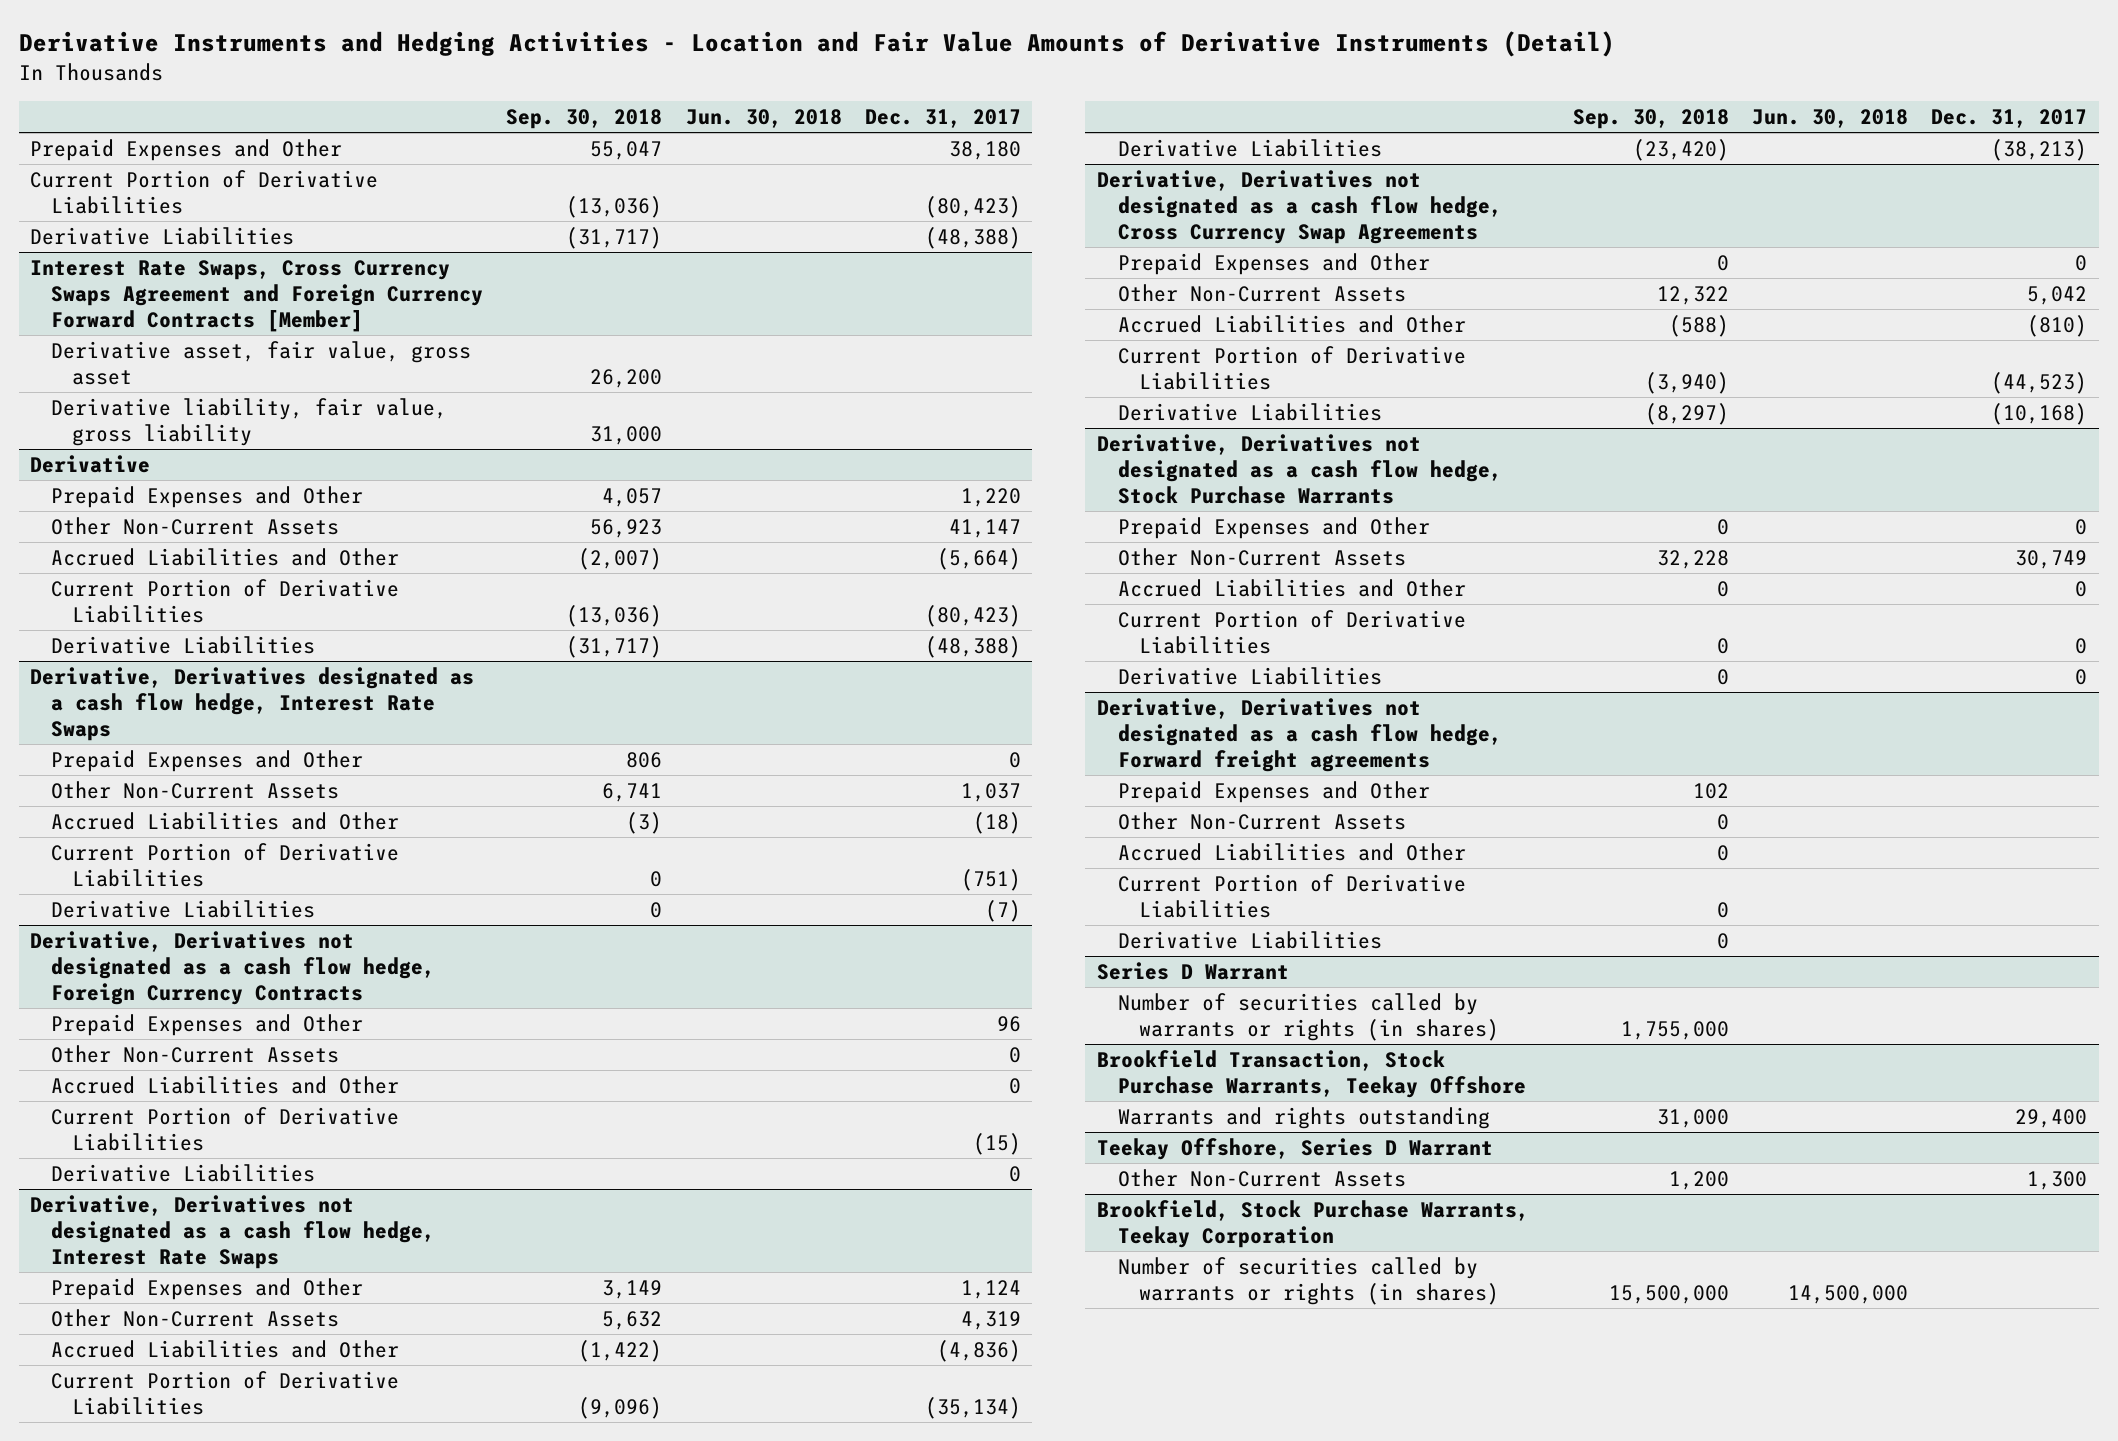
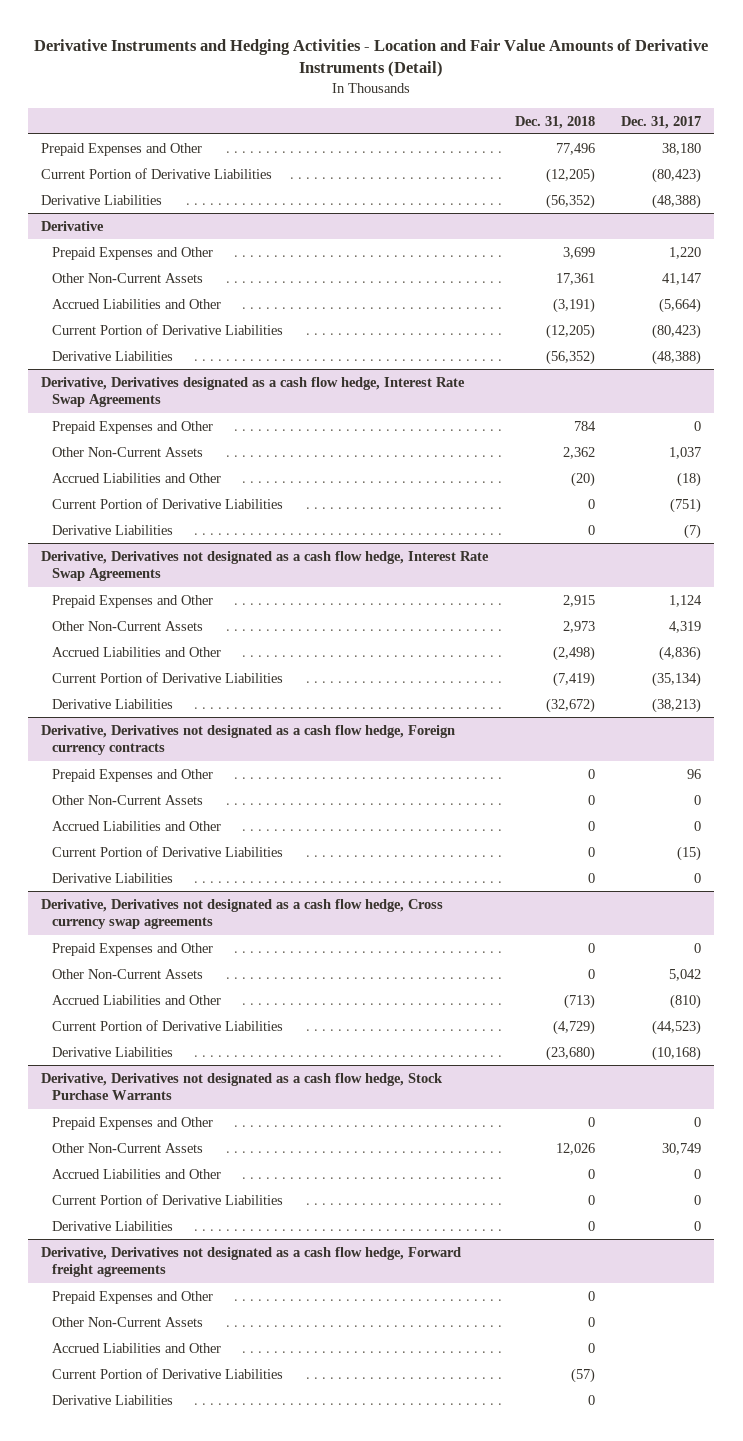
- | Sep. 30, 2018 | Jun. 30, 2018 | Dec. 31, 2017
+ | Dec. 31, 2018 | Dec. 31, 2017
- Interest Rate Swaps, Cross Currency Swaps Agreement and Foreign Currency Forward Contracts [Member]
- Derivative asset, fair value, gross asset | 26,200 | |
- Derivative liability, fair value, gross liability | 31,000 | |
- Derivative, Derivatives designated as a cash flow hedge, Interest Rate Swaps
+ Derivative, Derivatives designated as a cash flow hedge, Interest Rate Swap Agreements
- Derivative, Derivatives not designated as a cash flow hedge, Foreign Currency Contracts
- Prepaid Expenses and Other | | | 96
- Other Non-Current Assets | | | 0
- Accrued Liabilities and Other | | | 0
- Current Portion of Derivative Liabilities | | | (15)
- Derivative Liabilities | | | 0
- Derivative, Derivatives not designated as a cash flow hedge, Interest Rate Swaps
+ Derivative, Derivatives not designated as a cash flow hedge, Interest Rate Swap Agreements
- Derivative, Derivatives not designated as a cash flow hedge, Cross Currency Swap Agreements
+ Derivative, Derivatives not designated as a cash flow hedge, Foreign currency contracts
+ Prepaid Expenses and Other | 0 | 96
+ Other Non-Current Assets | 0 | 0
+ Accrued Liabilities and Other | 0 | 0
+ Current Portion of Derivative Liabilities | 0 | (15)
+ Derivative Liabilities | 0 | 0
+ Derivative, Derivatives not designated as a cash flow hedge, Cross currency swap agreements
- Series D Warrant
- Number of securities called by warrants or rights (in shares) | 1,755,000 | |
- Brookfield Transaction, Stock Purchase Warrants, Teekay Offshore
- Warrants and rights outstanding | 31,000 | | 29,400
- Teekay Offshore, Series D Warrant
- Other Non-Current Assets | 1,200 | | 1,300
- Brookfield, Stock Purchase Warrants, Teekay Corporation
- Number of securities called by warrants or rights (in shares) | 15,500,000 | 14,500,000 |

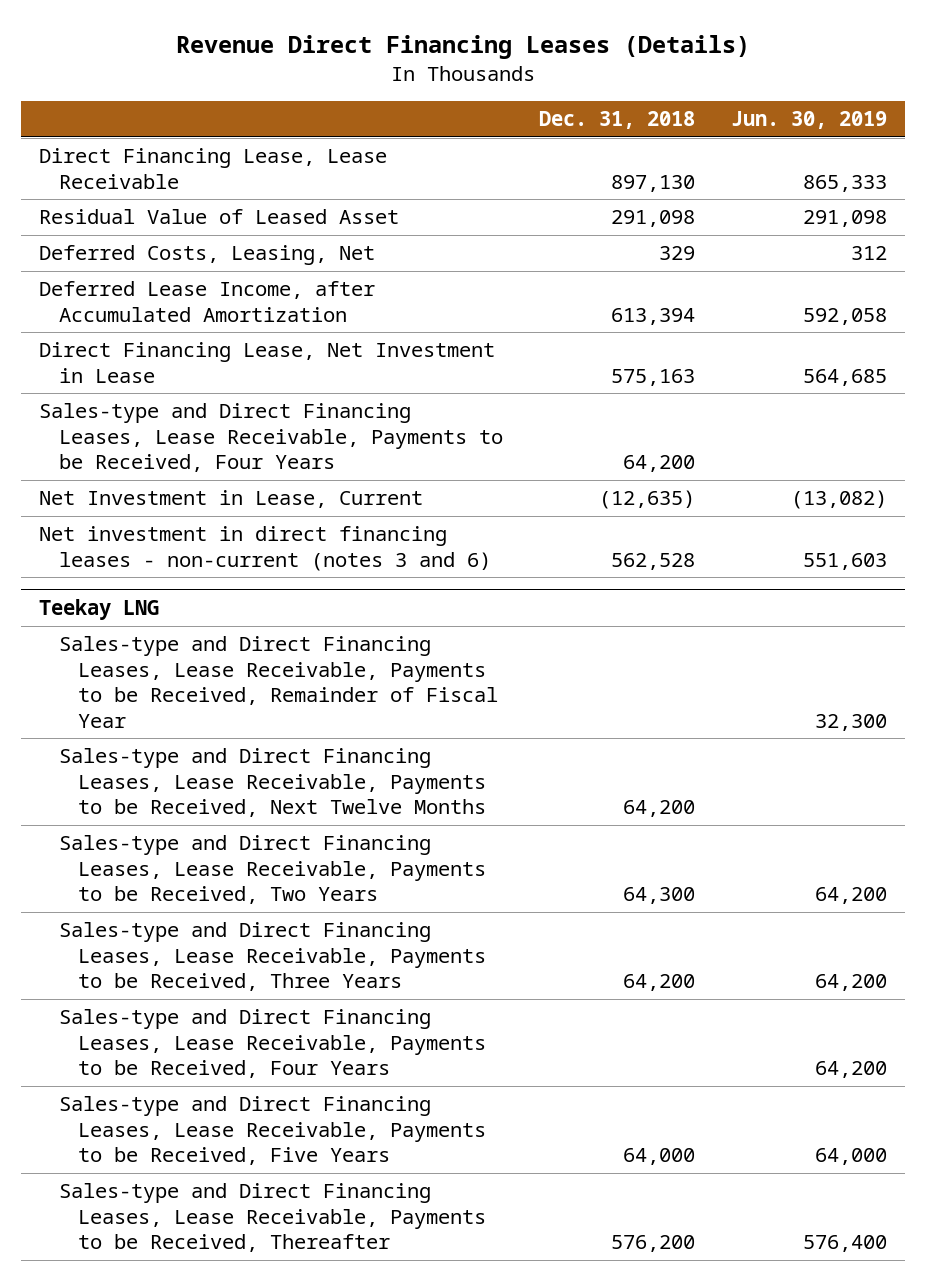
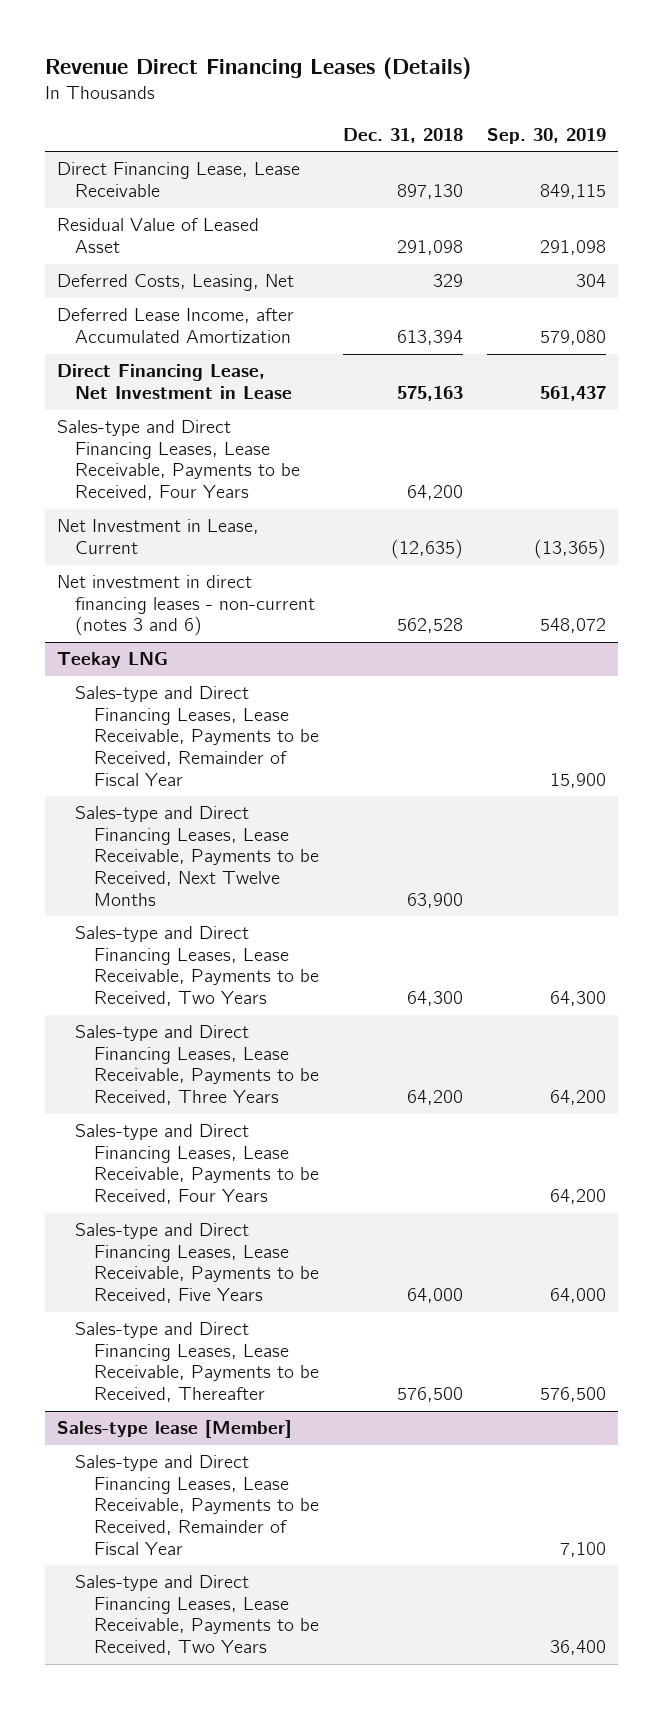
- | Dec. 31, 2018 | Jun. 30, 2019
+ | Dec. 31, 2018 | Sep. 30, 2019
@ Teekay LNG
- Sales-type and Direct Financing Leases, Lease Receivable, Payments to be Received, Next Twelve Months | 64,200 |
+ Sales-type and Direct Financing Leases, Lease Receivable, Payments to be Received, Next Twelve Months | 63,900 |
- Sales-type and Direct Financing Leases, Lease Receivable, Payments to be Received, Thereafter | 576,200 | 576,400
+ Sales-type and Direct Financing Leases, Lease Receivable, Payments to be Received, Thereafter | 576,500 | 576,500
+ Sales-type lease [Member]
+ Sales-type and Direct Financing Leases, Lease Receivable, Payments to be Received, Remainder of Fiscal Year | | 7,100
+ Sales-type and Direct Financing Leases, Lease Receivable, Payments to be Received, Two Years | | 36,400

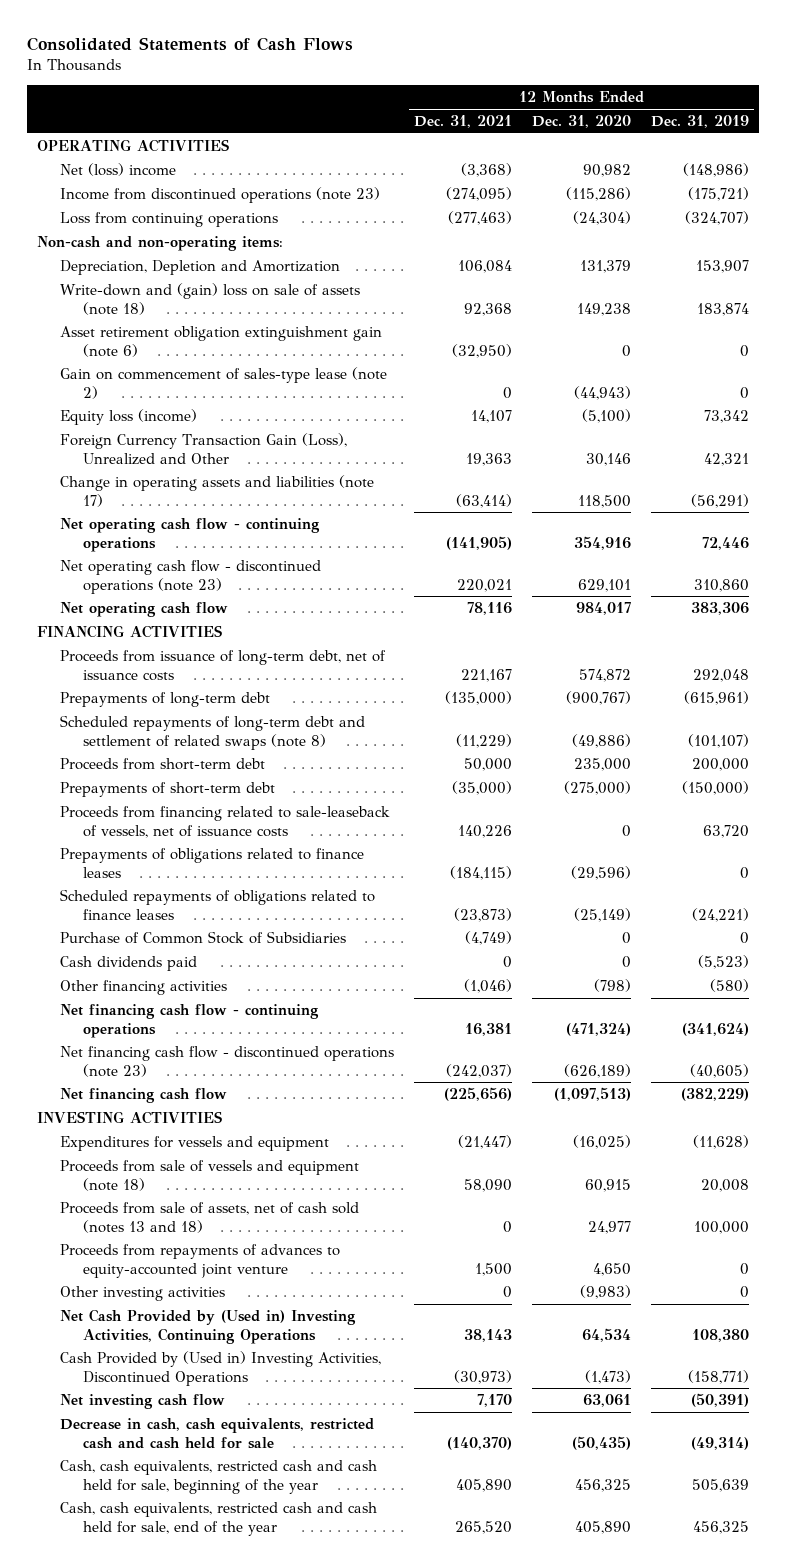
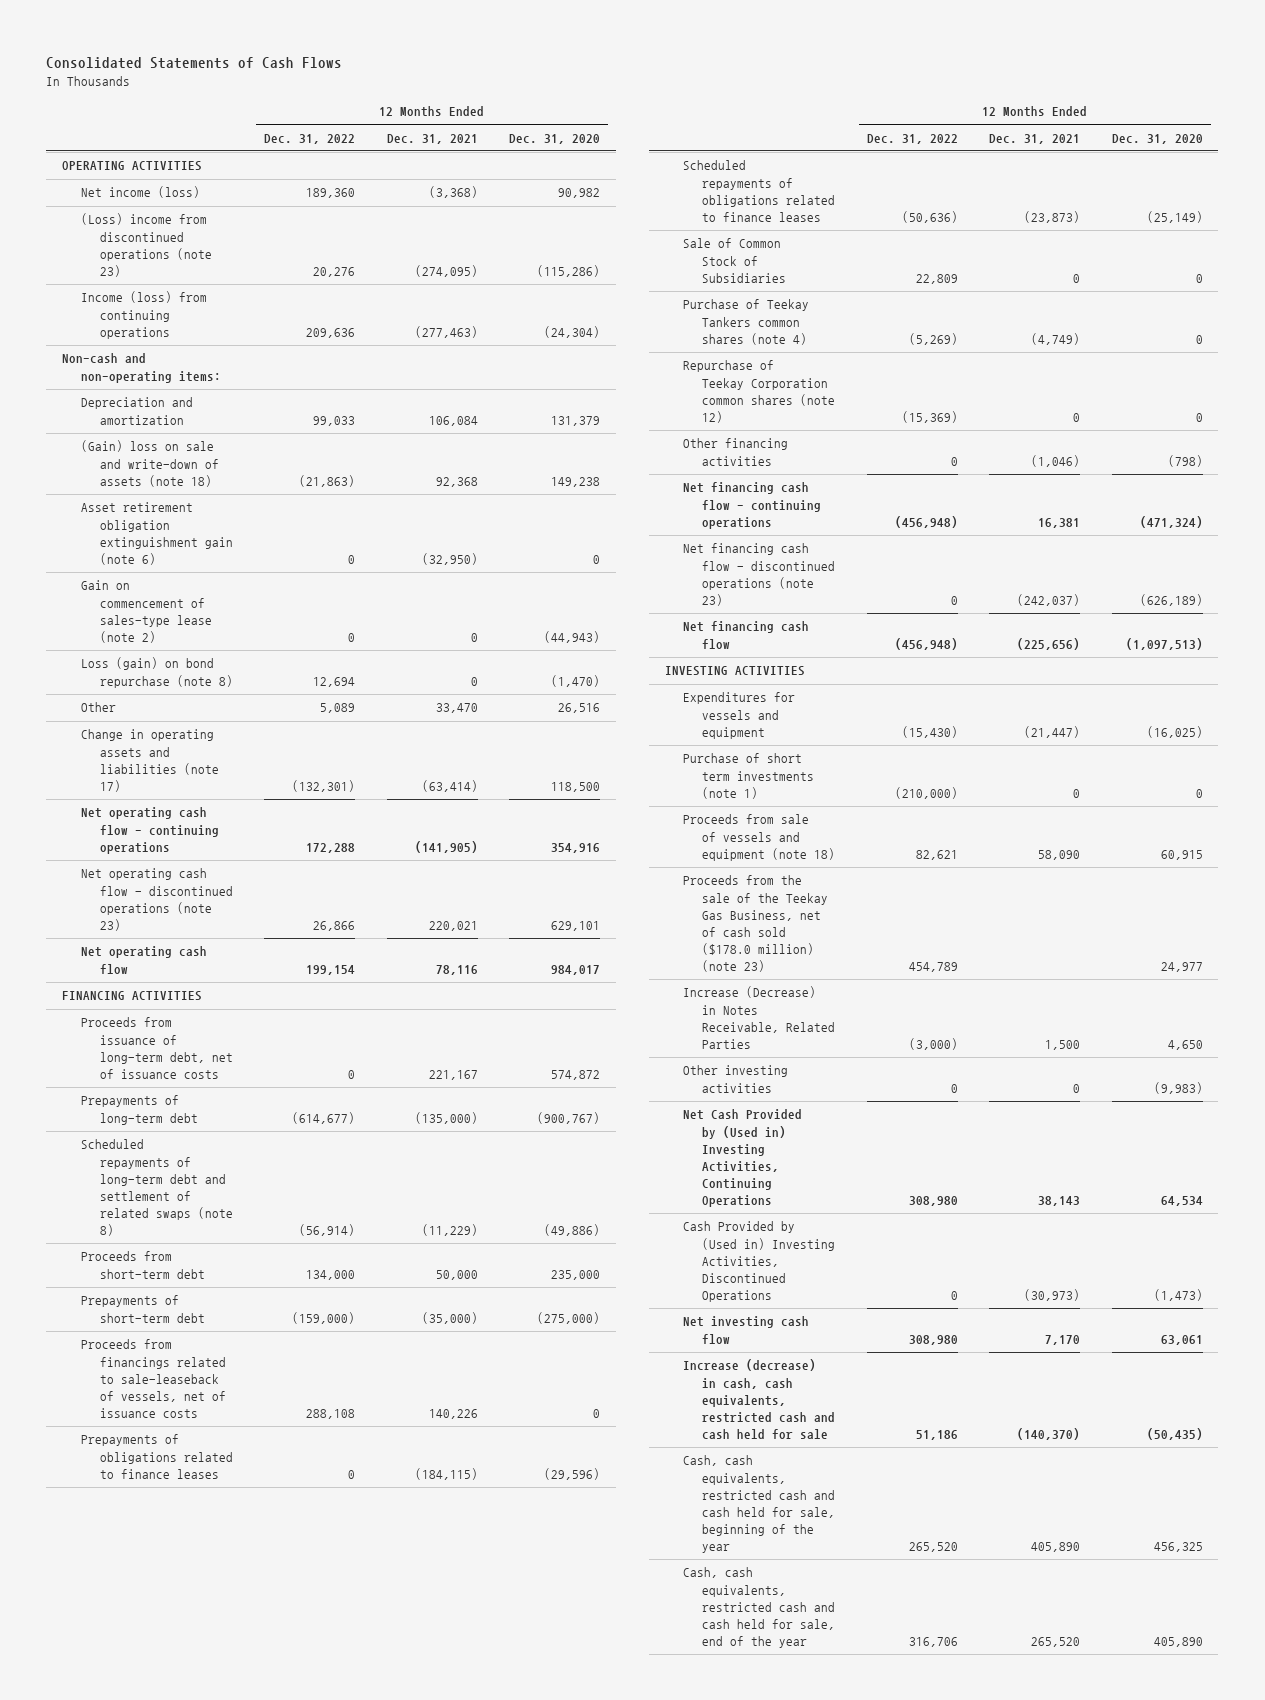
- | 12 Months Ended Dec. 31, 2021 | 12 Months Ended Dec. 31, 2020 | 12 Months Ended Dec. 31, 2019
+ | 12 Months Ended Dec. 31, 2022 | 12 Months Ended Dec. 31, 2021 | 12 Months Ended Dec. 31, 2020
- Net (loss) income | (3,368) | 90,982 | (148,986)
- Income from discontinued operations (note 23) | (274,095) | (115,286) | (175,721)
- Loss from continuing operations | (277,463) | (24,304) | (324,707)
+ Net income (loss) | 189,360 | (3,368) | 90,982
+ (Loss) income from discontinued operations (note 23) | 20,276 | (274,095) | (115,286)
+ Income (loss) from continuing operations | 209,636 | (277,463) | (24,304)
- Depreciation, Depletion and Amortization | 106,084 | 131,379 | 153,907
- Write-down and (gain) loss on sale of assets (note 18) | 92,368 | 149,238 | 183,874
+ Depreciation and amortization | 99,033 | 106,084 | 131,379
+ (Gain) loss on sale and write-down of assets (note 18) | (21,863) | 92,368 | 149,238
- Equity loss (income) | 14,107 | (5,100) | 73,342
- Foreign Currency Transaction Gain (Loss), Unrealized and Other | 19,363 | 30,146 | 42,321
+ Loss (gain) on bond repurchase (note 8) | 12,694 | 0 | (1,470)
+ Other | 5,089 | 33,470 | 26,516
- Proceeds from financing related to sale-leaseback of vessels, net of issuance costs | 140,226 | 0 | 63,720
+ Proceeds from financings related to sale-leaseback of vessels, net of issuance costs | 288,108 | 140,226 | 0
- Purchase of Common Stock of Subsidiaries | (4,749) | 0 | 0
- Cash dividends paid | 0 | 0 | (5,523)
+ Sale of Common Stock of Subsidiaries | 22,809 | 0 | 0
+ Purchase of Teekay Tankers common shares (note 4) | (5,269) | (4,749) | 0
+ Repurchase of Teekay Corporation common shares (note 12) | (15,369) | 0 | 0
+ Purchase of short term investments (note 1) | (210,000) | 0 | 0
- Proceeds from sale of assets, net of cash sold (notes 13 and 18) | 0 | 24,977 | 100,000
- Proceeds from repayments of advances to equity-accounted joint venture | 1,500 | 4,650 | 0
+ Proceeds from the sale of the Teekay Gas Business, net of cash sold ($178.0 million) (note 23) | 454,789 | | 24,977
+ Increase (Decrease) in Notes Receivable, Related Parties | (3,000) | 1,500 | 4,650
- Decrease in cash, cash equivalents, restricted cash and cash held for sale | (140,370) | (50,435) | (49,314)
+ Increase (decrease) in cash, cash equivalents, restricted cash and cash held for sale | 51,186 | (140,370) | (50,435)

